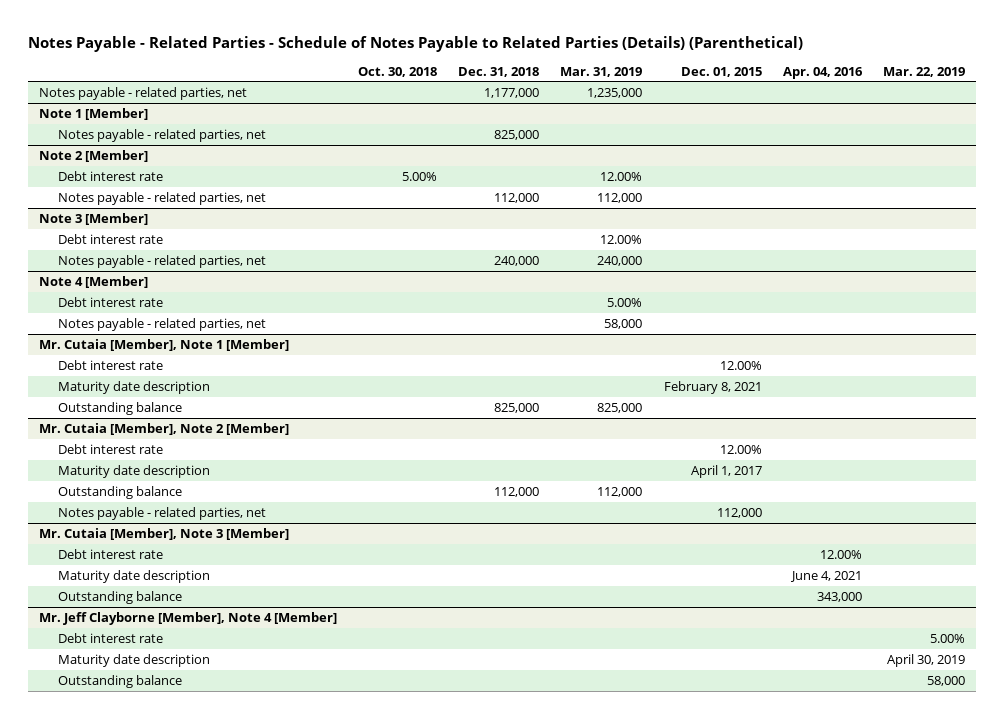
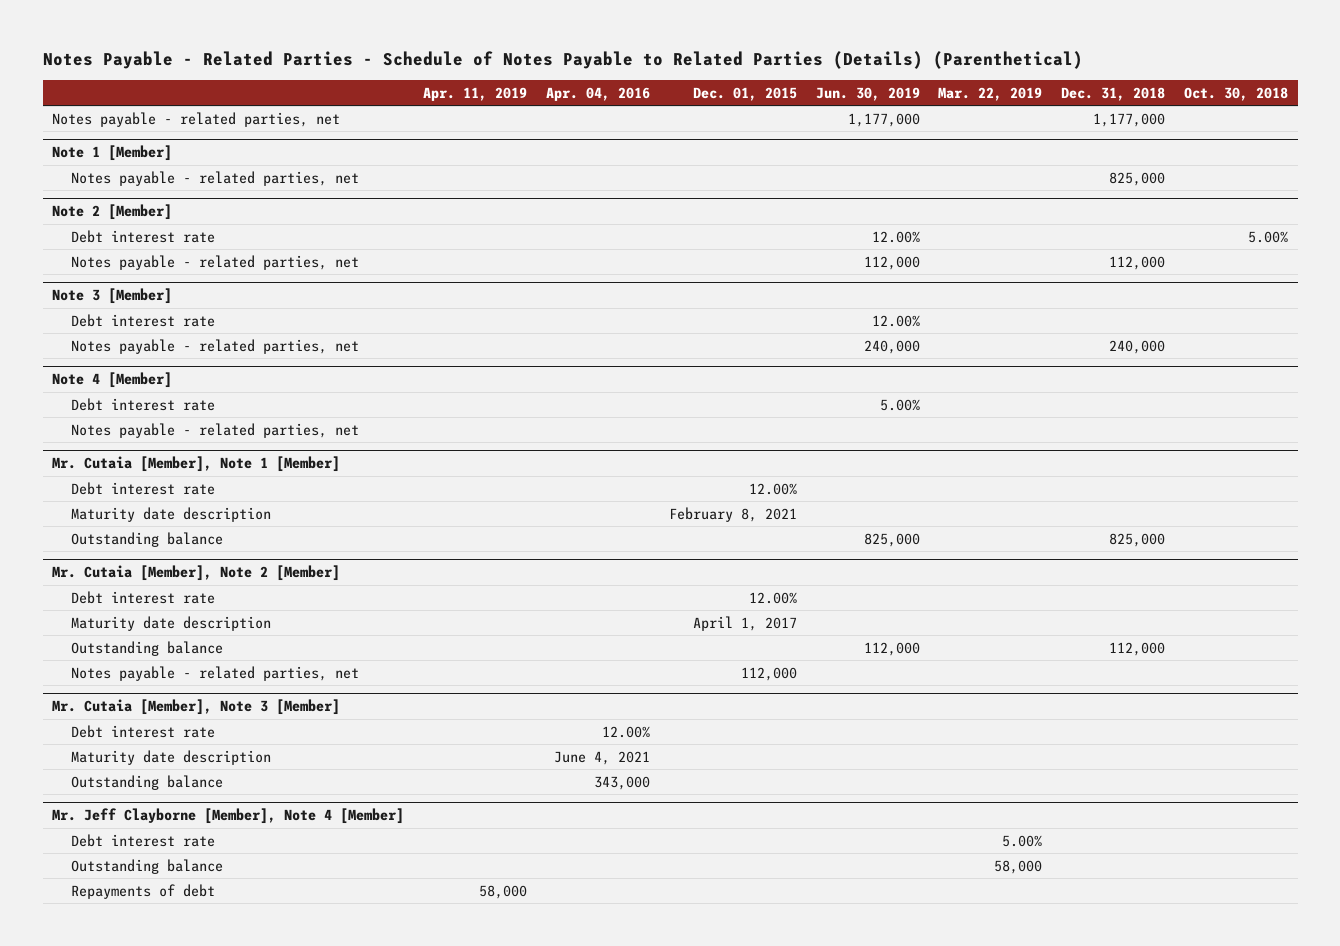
- | Oct. 30, 2018 | Dec. 31, 2018 | Mar. 31, 2019 | Dec. 01, 2015 | Apr. 04, 2016 | Mar. 22, 2019
+ | Apr. 11, 2019 | Apr. 04, 2016 | Dec. 01, 2015 | Jun. 30, 2019 | Mar. 22, 2019 | Dec. 31, 2018 | Oct. 30, 2018
@ Mr. Jeff Clayborne [Member], Note 4 [Member]
- Maturity date description | | | | | | April 30, 2019
+ Repayments of debt | 58,000 | | | | | |

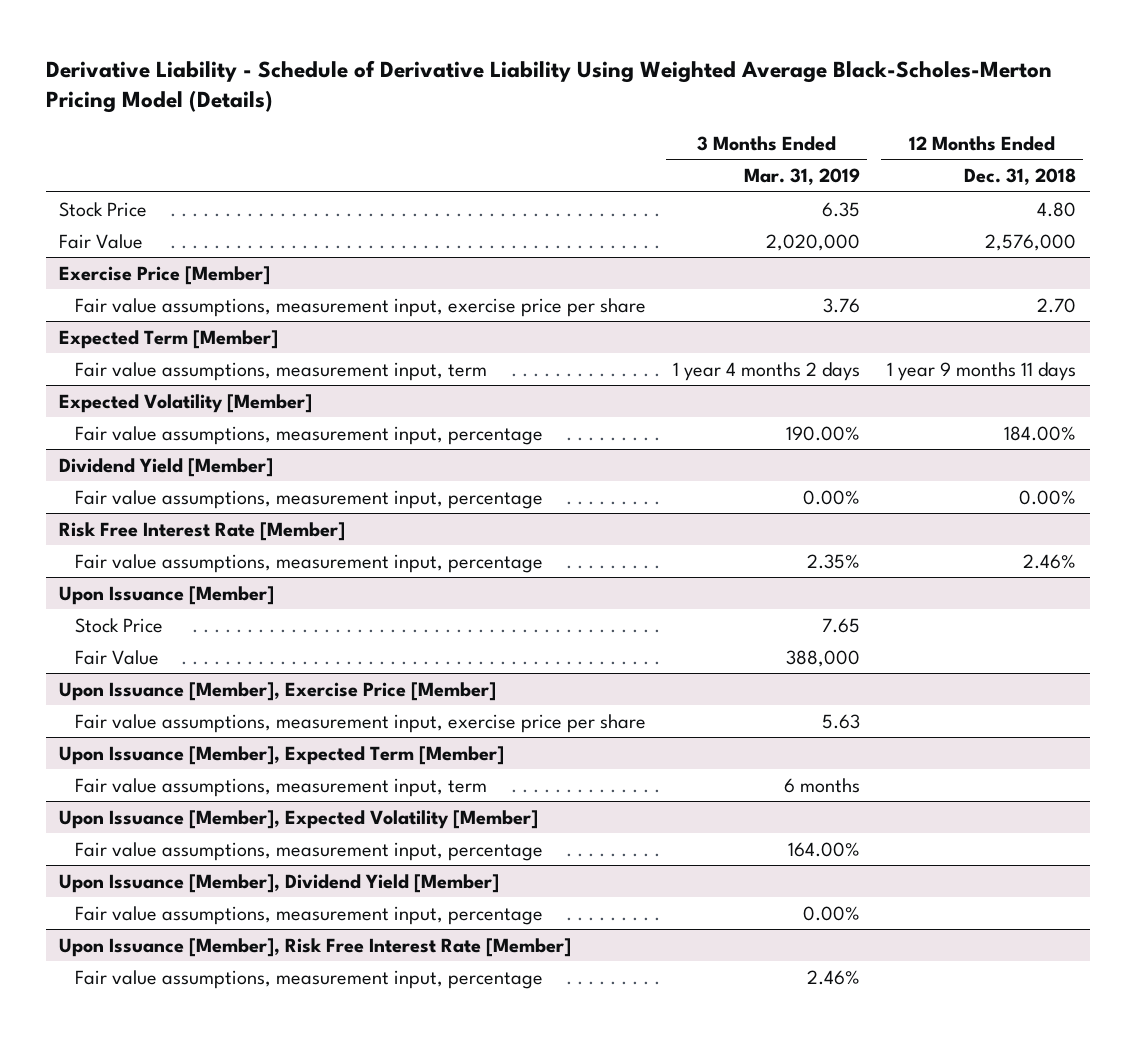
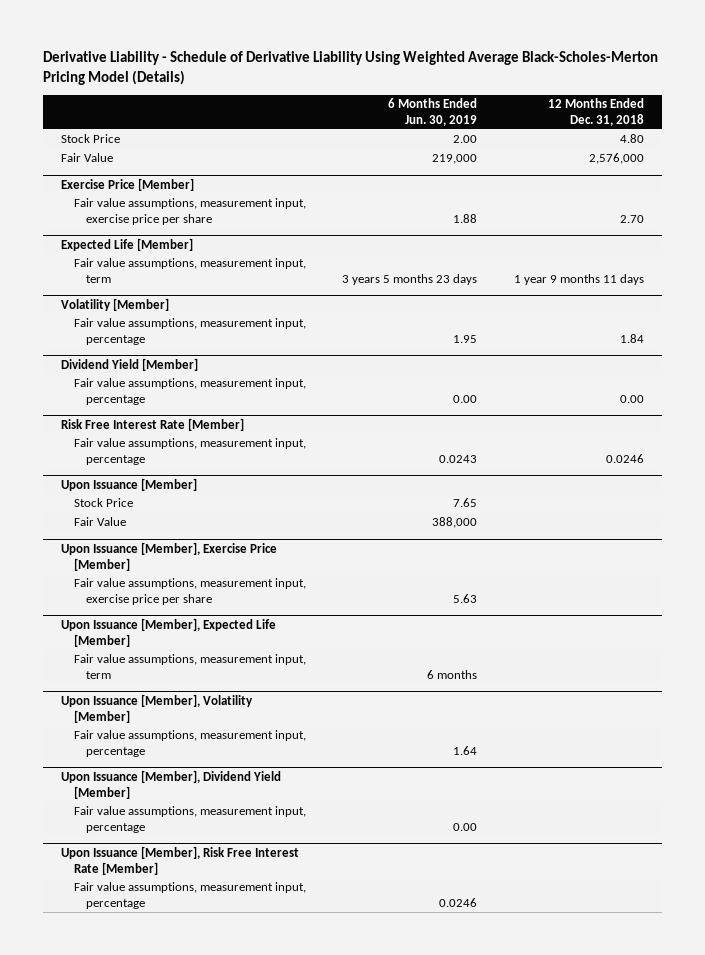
- | 3 Months Ended Mar. 31, 2019 | 12 Months Ended Dec. 31, 2018
+ | 6 Months Ended Jun. 30, 2019 | 12 Months Ended Dec. 31, 2018
- Expected Term [Member]
+ Expected Life [Member]
- Expected Volatility [Member]
- Fair value assumptions, measurement input, percentage | 190.00% | 184.00%
+ Volatility [Member]
+ Fair value assumptions, measurement input, percentage | 1.95 | 1.84
@ Dividend Yield [Member]
- Fair value assumptions, measurement input, percentage | 0.00% | 0.00%
+ Fair value assumptions, measurement input, percentage | 0.00 | 0.00
@ Risk Free Interest Rate [Member]
- Fair value assumptions, measurement input, percentage | 2.35% | 2.46%
+ Fair value assumptions, measurement input, percentage | 0.0243 | 0.0246
- Upon Issuance [Member], Expected Term [Member]
+ Upon Issuance [Member], Expected Life [Member]
- Upon Issuance [Member], Expected Volatility [Member]
+ Upon Issuance [Member], Volatility [Member]

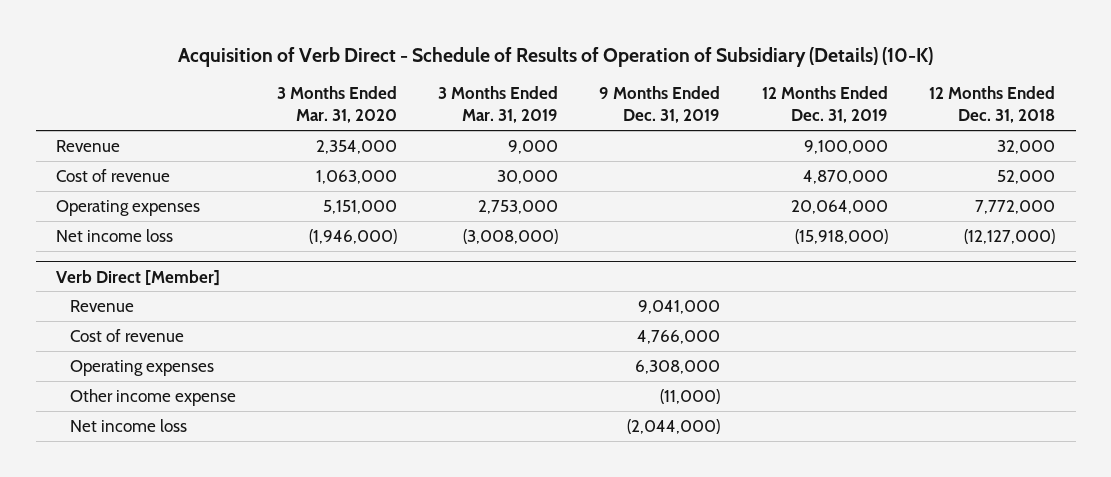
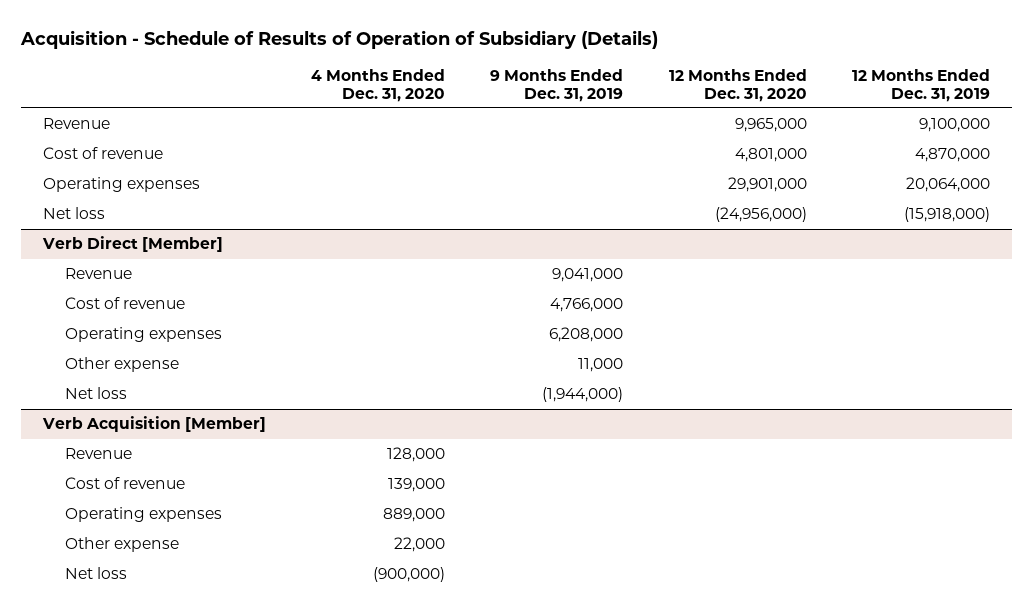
- Acquisition of Verb Direct - Schedule of Results of Operation of Subsidiary (Details) (10-K)
+ Acquisition - Schedule of Results of Operation of Subsidiary (Details)
- | 3 Months Ended Mar. 31, 2020 | 3 Months Ended Mar. 31, 2019 | 9 Months Ended Dec. 31, 2019 | 12 Months Ended Dec. 31, 2019 | 12 Months Ended Dec. 31, 2018
+ | 4 Months Ended Dec. 31, 2020 | 9 Months Ended Dec. 31, 2019 | 12 Months Ended Dec. 31, 2020 | 12 Months Ended Dec. 31, 2019
- Net income loss | (1,946,000) | (3,008,000) | | (15,918,000) | (12,127,000)
+ Net loss | | | (24,956,000) | (15,918,000)
@ Verb Direct [Member]
- Operating expenses | | | 6,308,000 | |
- Other income expense | | | (11,000) | |
- Net income loss | | | (2,044,000) | |
+ Operating expenses | | 6,208,000 | |
+ Other expense | | 11,000 | |
+ Net loss | | (1,944,000) | |
+ Verb Acquisition [Member]
+ Revenue | 128,000 | | |
+ Cost of revenue | 139,000 | | |
+ Operating expenses | 889,000 | | |
+ Other expense | 22,000 | | |
+ Net loss | (900,000) | | |

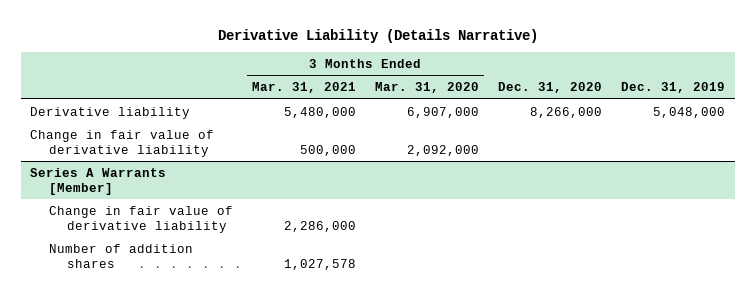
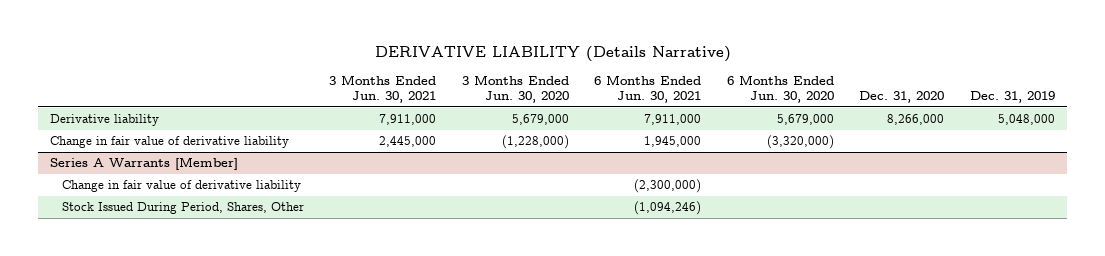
- Derivative Liability (Details Narrative)
+ DERIVATIVE LIABILITY (Details Narrative)
- | 3 Months Ended Mar. 31, 2021 | 3 Months Ended Mar. 31, 2020 | Dec. 31, 2020 | Dec. 31, 2019
+ | 3 Months Ended Jun. 30, 2021 | 3 Months Ended Jun. 30, 2020 | 6 Months Ended Jun. 30, 2021 | 6 Months Ended Jun. 30, 2020 | Dec. 31, 2020 | Dec. 31, 2019
@ Series A Warrants [Member]
- Number of addition shares | 1,027,578 | | |
+ Stock Issued During Period, Shares, Other | | | (1,094,246) | | |

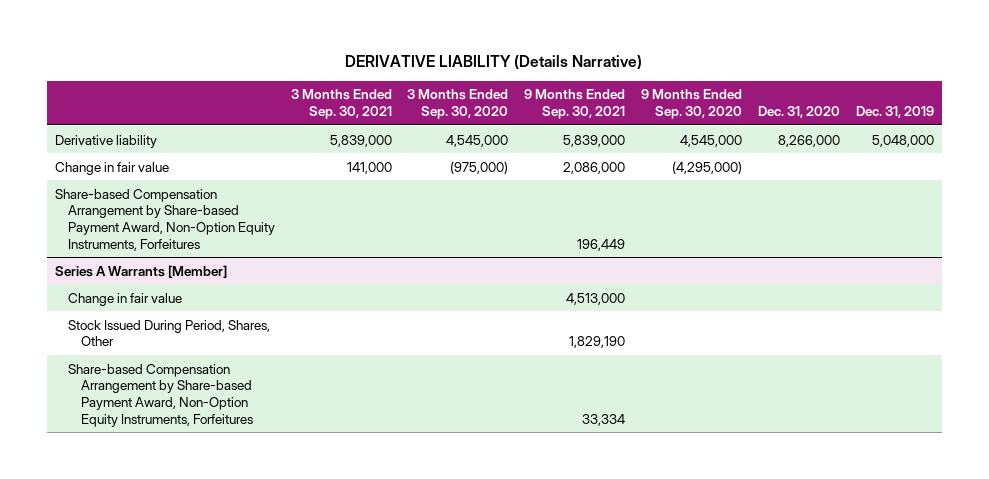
- | 3 Months Ended Jun. 30, 2021 | 3 Months Ended Jun. 30, 2020 | 6 Months Ended Jun. 30, 2021 | 6 Months Ended Jun. 30, 2020 | Dec. 31, 2020 | Dec. 31, 2019
+ | 3 Months Ended Sep. 30, 2021 | 3 Months Ended Sep. 30, 2020 | 9 Months Ended Sep. 30, 2021 | 9 Months Ended Sep. 30, 2020 | Dec. 31, 2020 | Dec. 31, 2019
- Change in fair value of derivative liability | 2,445,000 | (1,228,000) | 1,945,000 | (3,320,000) | |
+ Change in fair value | 141,000 | (975,000) | 2,086,000 | (4,295,000) | |
+ Share-based Compensation Arrangement by Share-based Payment Award, Non-Option Equity Instruments, Forfeitures | | | 196,449 | | |
@ Series A Warrants [Member]
- Change in fair value of derivative liability | | | (2,300,000) | | |
+ Change in fair value | | | 4,513,000 | | |
+ Share-based Compensation Arrangement by Share-based Payment Award, Non-Option Equity Instruments, Forfeitures | | | 33,334 | | |

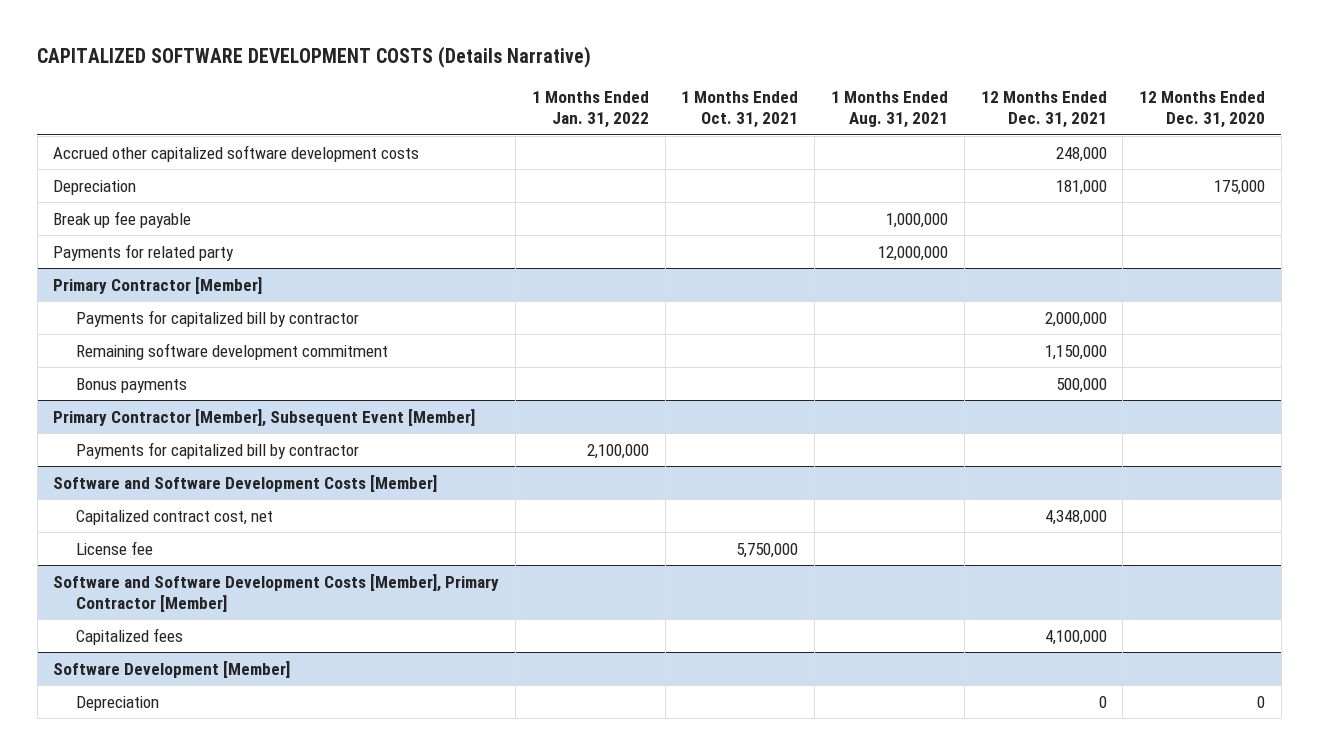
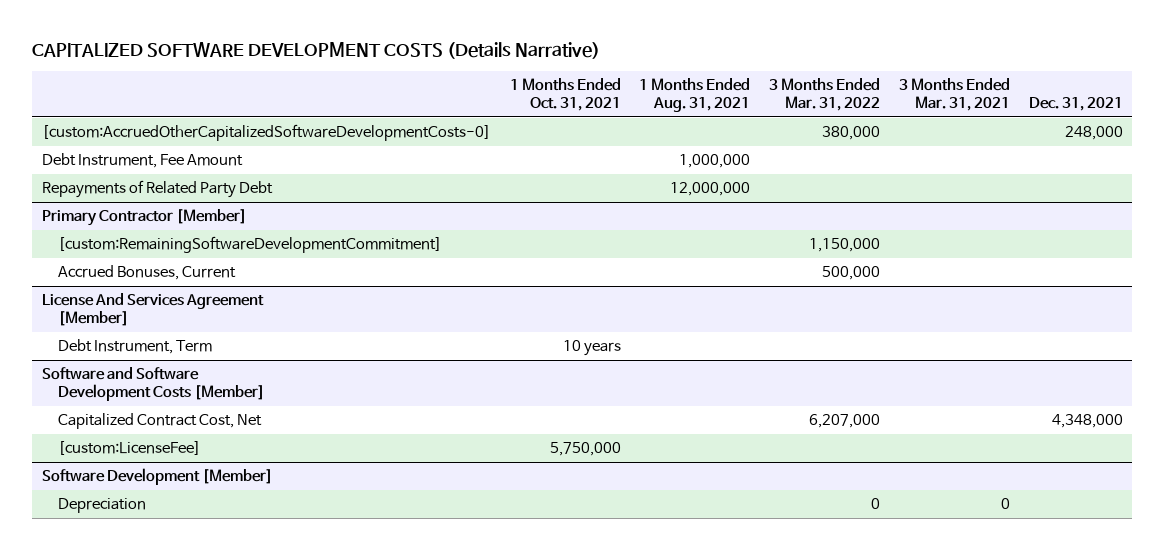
- | 1 Months Ended Jan. 31, 2022 | 1 Months Ended Oct. 31, 2021 | 1 Months Ended Aug. 31, 2021 | 12 Months Ended Dec. 31, 2021 | 12 Months Ended Dec. 31, 2020
+ | 1 Months Ended Oct. 31, 2021 | 1 Months Ended Aug. 31, 2021 | 3 Months Ended Mar. 31, 2022 | 3 Months Ended Mar. 31, 2021 | Dec. 31, 2021
- Accrued other capitalized software development costs | | | | 248,000 |
- Depreciation | | | | 181,000 | 175,000
- Break up fee payable | | | 1,000,000 | |
- Payments for related party | | | 12,000,000 | |
+ [custom:AccruedOtherCapitalizedSoftwareDevelopmentCosts-0] | | | 380,000 | | 248,000
+ Debt Instrument, Fee Amount | | 1,000,000 | | |
+ Repayments of Related Party Debt | | 12,000,000 | | |
@ Primary Contractor [Member]
- Payments for capitalized bill by contractor | | | | 2,000,000 |
- Remaining software development commitment | | | | 1,150,000 |
- Bonus payments | | | | 500,000 |
- Primary Contractor [Member], Subsequent Event [Member]
- Payments for capitalized bill by contractor | 2,100,000 | | | |
@ Primary Contractor [Member]
+ [custom:RemainingSoftwareDevelopmentCommitment] | | | 1,150,000 | |
+ Accrued Bonuses, Current | | | 500,000 | |
+ License And Services Agreement [Member]
+ Debt Instrument, Term | 10 years | | | |
@ Software and Software Development Costs [Member]
- Capitalized contract cost, net | | | | 4,348,000 |
- License fee | | 5,750,000 | | |
- Software and Software Development Costs [Member], Primary Contractor [Member]
- Capitalized fees | | | | 4,100,000 |
@ Software and Software Development Costs [Member]
+ Capitalized Contract Cost, Net | | | 6,207,000 | | 4,348,000
+ [custom:LicenseFee] | 5,750,000 | | | |

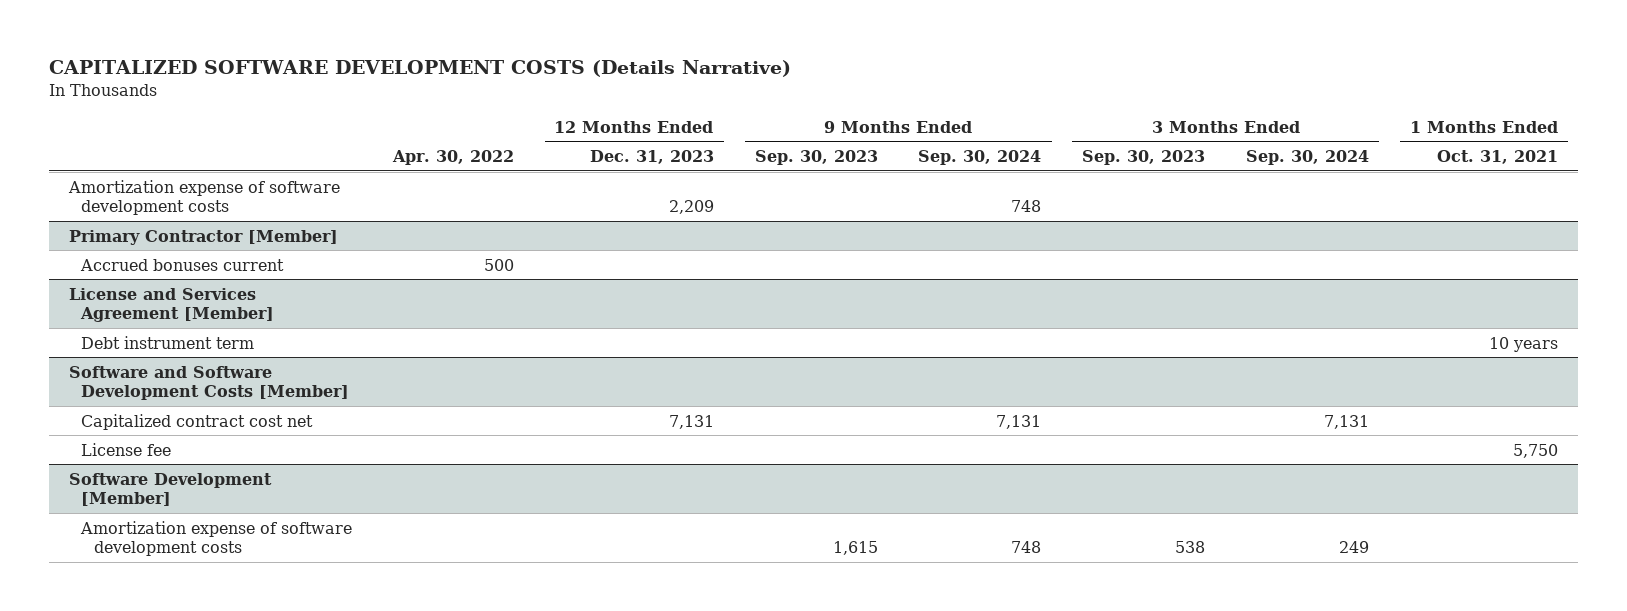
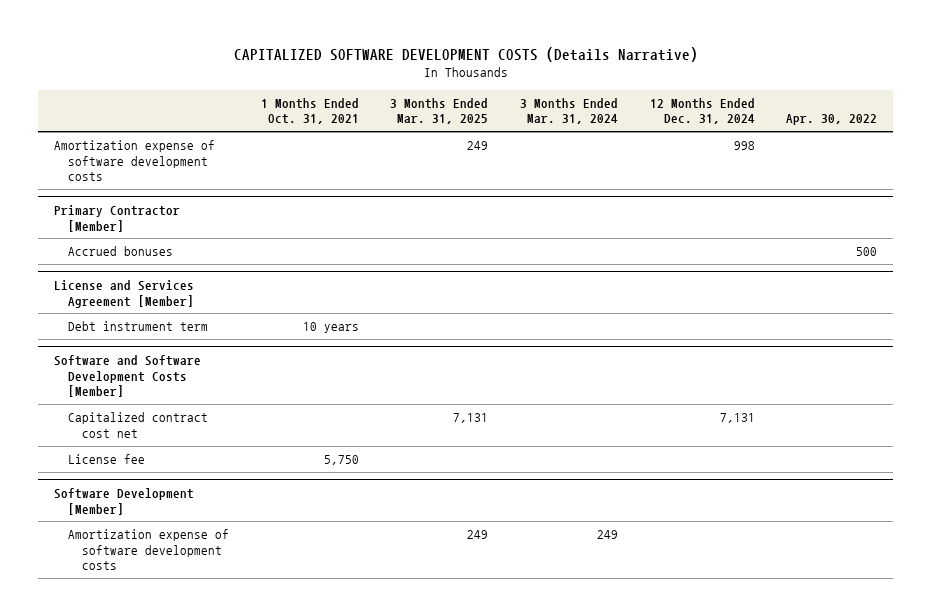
- | Apr. 30, 2022 | 12 Months Ended Dec. 31, 2023 | 9 Months Ended Sep. 30, 2023 | 9 Months Ended Sep. 30, 2024 | 3 Months Ended Sep. 30, 2023 | 3 Months Ended Sep. 30, 2024 | 1 Months Ended Oct. 31, 2021
+ | 1 Months Ended Oct. 31, 2021 | 3 Months Ended Mar. 31, 2025 | 3 Months Ended Mar. 31, 2024 | 12 Months Ended Dec. 31, 2024 | Apr. 30, 2022
@ Primary Contractor [Member]
- Accrued bonuses current | 500 | | | | | |
+ Accrued bonuses | | | | | 500

